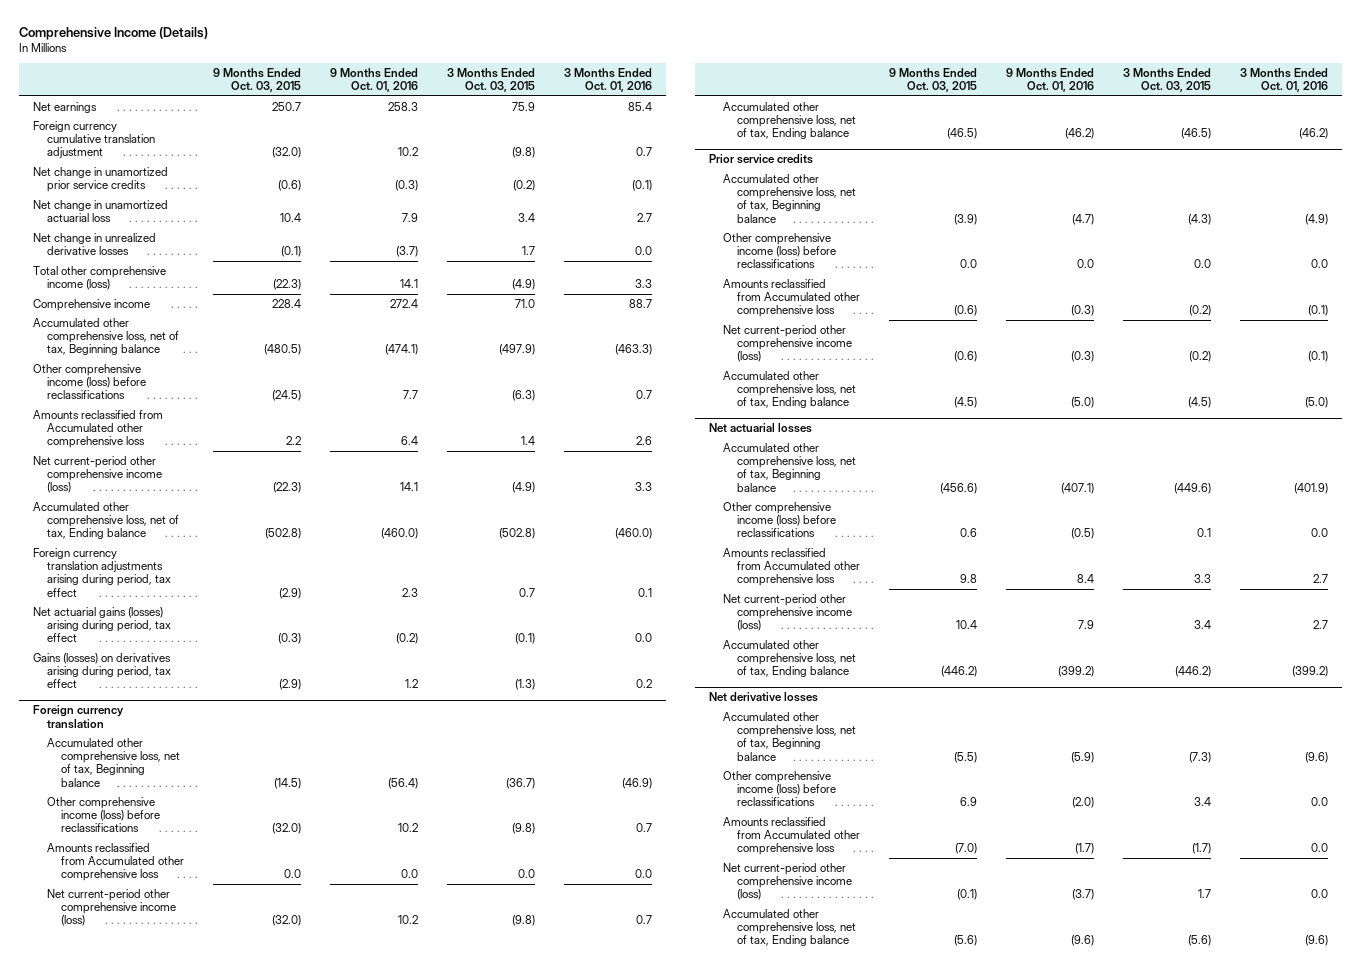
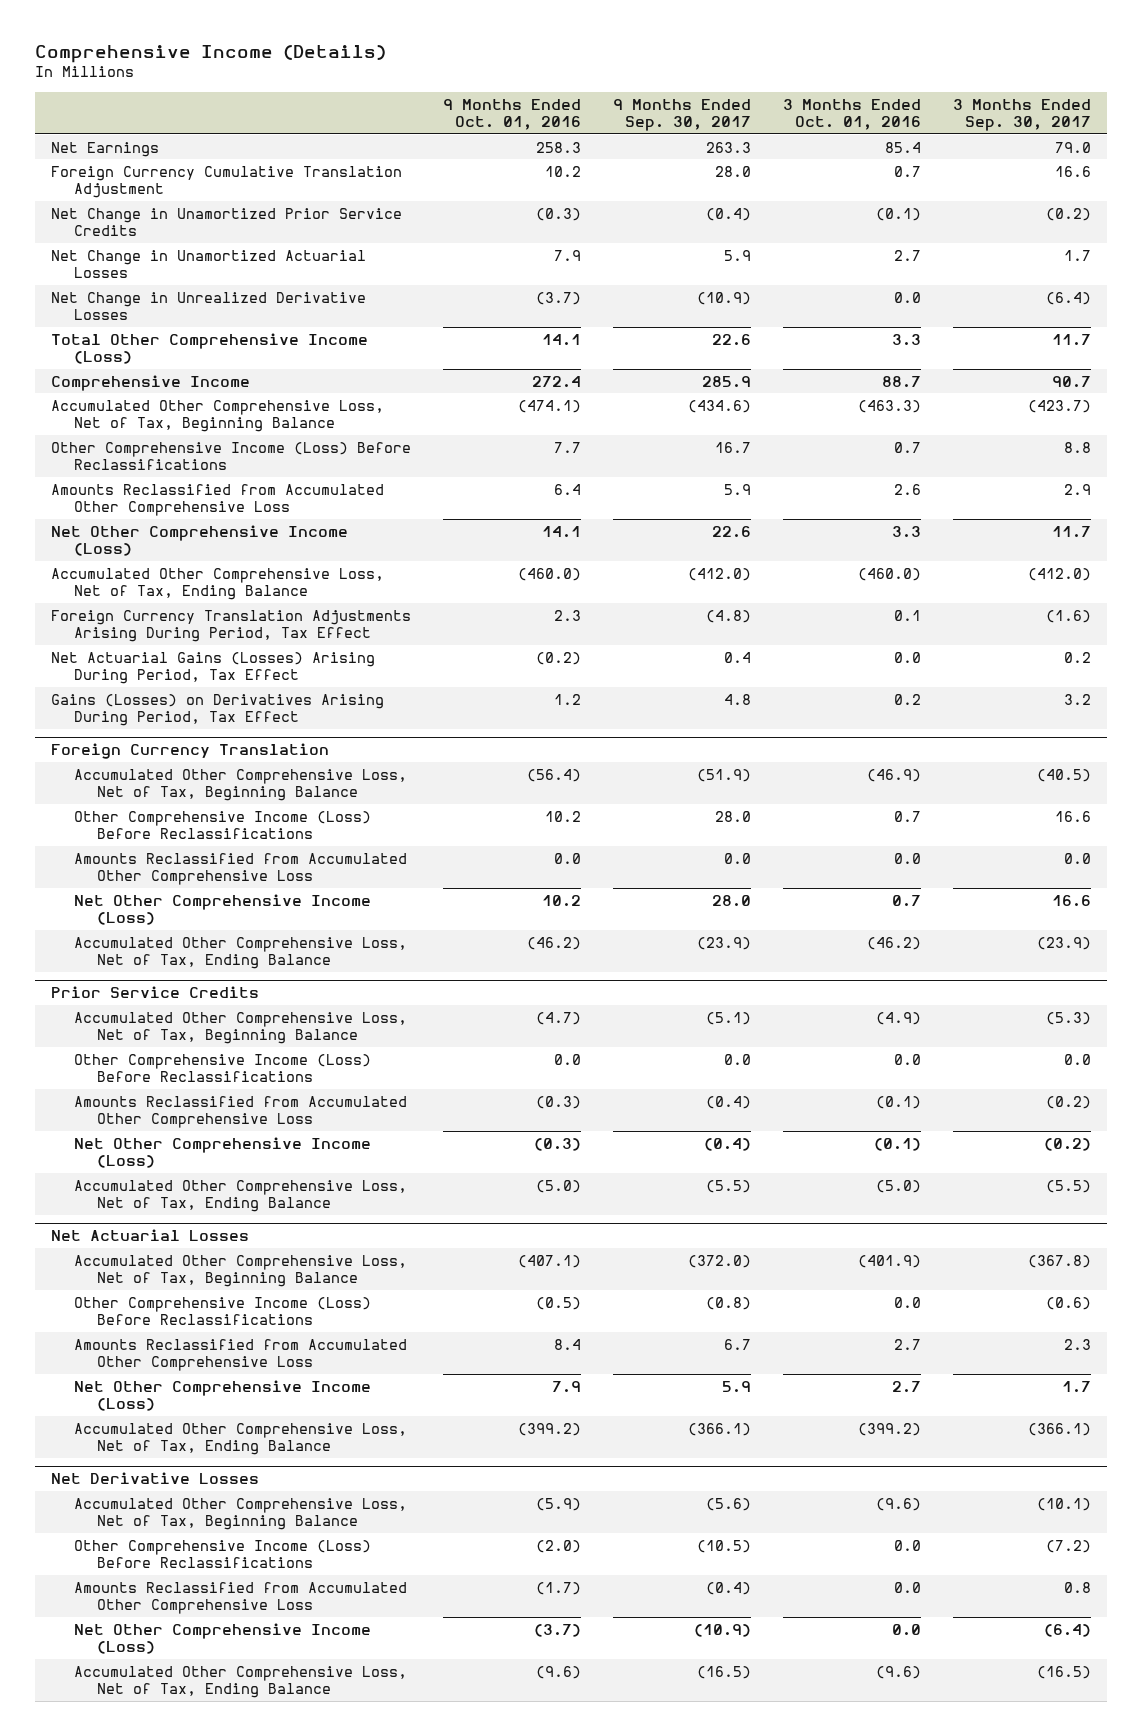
- | 9 Months Ended Oct. 03, 2015 | 9 Months Ended Oct. 01, 2016 | 3 Months Ended Oct. 03, 2015 | 3 Months Ended Oct. 01, 2016
+ | 9 Months Ended Oct. 01, 2016 | 9 Months Ended Sep. 30, 2017 | 3 Months Ended Oct. 01, 2016 | 3 Months Ended Sep. 30, 2017
- Net earnings | 250.7 | 258.3 | 75.9 | 85.4
- Foreign currency cumulative translation adjustment | (32.0) | 10.2 | (9.8) | 0.7
- Net change in unamortized prior service credits | (0.6) | (0.3) | (0.2) | (0.1)
- Net change in unamortized actuarial loss | 10.4 | 7.9 | 3.4 | 2.7
- Net change in unrealized derivative losses | (0.1) | (3.7) | 1.7 | 0.0
- Total other comprehensive income (loss) | (22.3) | 14.1 | (4.9) | 3.3
- Comprehensive income | 228.4 | 272.4 | 71.0 | 88.7
- Accumulated other comprehensive loss, net of tax, Beginning balance | (480.5) | (474.1) | (497.9) | (463.3)
- Other comprehensive income (loss) before reclassifications | (24.5) | 7.7 | (6.3) | 0.7
- Amounts reclassified from Accumulated other comprehensive loss | 2.2 | 6.4 | 1.4 | 2.6
- Net current-period other comprehensive income (loss) | (22.3) | 14.1 | (4.9) | 3.3
- Accumulated other comprehensive loss, net of tax, Ending balance | (502.8) | (460.0) | (502.8) | (460.0)
- Foreign currency translation adjustments arising during period, tax effect | (2.9) | 2.3 | 0.7 | 0.1
- Net actuarial gains (losses) arising during period, tax effect | (0.3) | (0.2) | (0.1) | 0.0
- Gains (losses) on derivatives arising during period, tax effect | (2.9) | 1.2 | (1.3) | 0.2
- Foreign currency translation
- Accumulated other comprehensive loss, net of tax, Beginning balance | (14.5) | (56.4) | (36.7) | (46.9)
- Other comprehensive income (loss) before reclassifications | (32.0) | 10.2 | (9.8) | 0.7
- Amounts reclassified from Accumulated other comprehensive loss | 0.0 | 0.0 | 0.0 | 0.0
- Net current-period other comprehensive income (loss) | (32.0) | 10.2 | (9.8) | 0.7
- Accumulated other comprehensive loss, net of tax, Ending balance | (46.5) | (46.2) | (46.5) | (46.2)
- Prior service credits
- Accumulated other comprehensive loss, net of tax, Beginning balance | (3.9) | (4.7) | (4.3) | (4.9)
- Other comprehensive income (loss) before reclassifications | 0.0 | 0.0 | 0.0 | 0.0
- Amounts reclassified from Accumulated other comprehensive loss | (0.6) | (0.3) | (0.2) | (0.1)
- Net current-period other comprehensive income (loss) | (0.6) | (0.3) | (0.2) | (0.1)
- Accumulated other comprehensive loss, net of tax, Ending balance | (4.5) | (5.0) | (4.5) | (5.0)
- Net actuarial losses
- Accumulated other comprehensive loss, net of tax, Beginning balance | (456.6) | (407.1) | (449.6) | (401.9)
- Other comprehensive income (loss) before reclassifications | 0.6 | (0.5) | 0.1 | 0.0
- Amounts reclassified from Accumulated other comprehensive loss | 9.8 | 8.4 | 3.3 | 2.7
- Net current-period other comprehensive income (loss) | 10.4 | 7.9 | 3.4 | 2.7
- Accumulated other comprehensive loss, net of tax, Ending balance | (446.2) | (399.2) | (446.2) | (399.2)
- Net derivative losses
- Accumulated other comprehensive loss, net of tax, Beginning balance | (5.5) | (5.9) | (7.3) | (9.6)
- Other comprehensive income (loss) before reclassifications | 6.9 | (2.0) | 3.4 | 0.0
- Amounts reclassified from Accumulated other comprehensive loss | (7.0) | (1.7) | (1.7) | 0.0
- Net current-period other comprehensive income (loss) | (0.1) | (3.7) | 1.7 | 0.0
- Accumulated other comprehensive loss, net of tax, Ending balance | (5.6) | (9.6) | (5.6) | (9.6)
+ Net Earnings | 258.3 | 263.3 | 85.4 | 79.0
+ Foreign Currency Cumulative Translation Adjustment | 10.2 | 28.0 | 0.7 | 16.6
+ Net Change in Unamortized Prior Service Credits | (0.3) | (0.4) | (0.1) | (0.2)
+ Net Change in Unamortized Actuarial Losses | 7.9 | 5.9 | 2.7 | 1.7
+ Net Change in Unrealized Derivative Losses | (3.7) | (10.9) | 0.0 | (6.4)
+ Total Other Comprehensive Income (Loss) | 14.1 | 22.6 | 3.3 | 11.7
+ Comprehensive Income | 272.4 | 285.9 | 88.7 | 90.7
+ Accumulated Other Comprehensive Loss, Net of Tax, Beginning Balance | (474.1) | (434.6) | (463.3) | (423.7)
+ Other Comprehensive Income (Loss) Before Reclassifications | 7.7 | 16.7 | 0.7 | 8.8
+ Amounts Reclassified from Accumulated Other Comprehensive Loss | 6.4 | 5.9 | 2.6 | 2.9
+ Net Other Comprehensive Income (Loss) | 14.1 | 22.6 | 3.3 | 11.7
+ Accumulated Other Comprehensive Loss, Net of Tax, Ending Balance | (460.0) | (412.0) | (460.0) | (412.0)
+ Foreign Currency Translation Adjustments Arising During Period, Tax Effect | 2.3 | (4.8) | 0.1 | (1.6)
+ Net Actuarial Gains (Losses) Arising During Period, Tax Effect | (0.2) | 0.4 | 0.0 | 0.2
+ Gains (Losses) on Derivatives Arising During Period, Tax Effect | 1.2 | 4.8 | 0.2 | 3.2
+ Foreign Currency Translation
+ Accumulated Other Comprehensive Loss, Net of Tax, Beginning Balance | (56.4) | (51.9) | (46.9) | (40.5)
+ Other Comprehensive Income (Loss) Before Reclassifications | 10.2 | 28.0 | 0.7 | 16.6
+ Amounts Reclassified from Accumulated Other Comprehensive Loss | 0.0 | 0.0 | 0.0 | 0.0
+ Net Other Comprehensive Income (Loss) | 10.2 | 28.0 | 0.7 | 16.6
+ Accumulated Other Comprehensive Loss, Net of Tax, Ending Balance | (46.2) | (23.9) | (46.2) | (23.9)
+ Prior Service Credits
+ Accumulated Other Comprehensive Loss, Net of Tax, Beginning Balance | (4.7) | (5.1) | (4.9) | (5.3)
+ Other Comprehensive Income (Loss) Before Reclassifications | 0.0 | 0.0 | 0.0 | 0.0
+ Amounts Reclassified from Accumulated Other Comprehensive Loss | (0.3) | (0.4) | (0.1) | (0.2)
+ Net Other Comprehensive Income (Loss) | (0.3) | (0.4) | (0.1) | (0.2)
+ Accumulated Other Comprehensive Loss, Net of Tax, Ending Balance | (5.0) | (5.5) | (5.0) | (5.5)
+ Net Actuarial Losses
+ Accumulated Other Comprehensive Loss, Net of Tax, Beginning Balance | (407.1) | (372.0) | (401.9) | (367.8)
+ Other Comprehensive Income (Loss) Before Reclassifications | (0.5) | (0.8) | 0.0 | (0.6)
+ Amounts Reclassified from Accumulated Other Comprehensive Loss | 8.4 | 6.7 | 2.7 | 2.3
+ Net Other Comprehensive Income (Loss) | 7.9 | 5.9 | 2.7 | 1.7
+ Accumulated Other Comprehensive Loss, Net of Tax, Ending Balance | (399.2) | (366.1) | (399.2) | (366.1)
+ Net Derivative Losses
+ Accumulated Other Comprehensive Loss, Net of Tax, Beginning Balance | (5.9) | (5.6) | (9.6) | (10.1)
+ Other Comprehensive Income (Loss) Before Reclassifications | (2.0) | (10.5) | 0.0 | (7.2)
+ Amounts Reclassified from Accumulated Other Comprehensive Loss | (1.7) | (0.4) | 0.0 | 0.8
+ Net Other Comprehensive Income (Loss) | (3.7) | (10.9) | 0.0 | (6.4)
+ Accumulated Other Comprehensive Loss, Net of Tax, Ending Balance | (9.6) | (16.5) | (9.6) | (16.5)

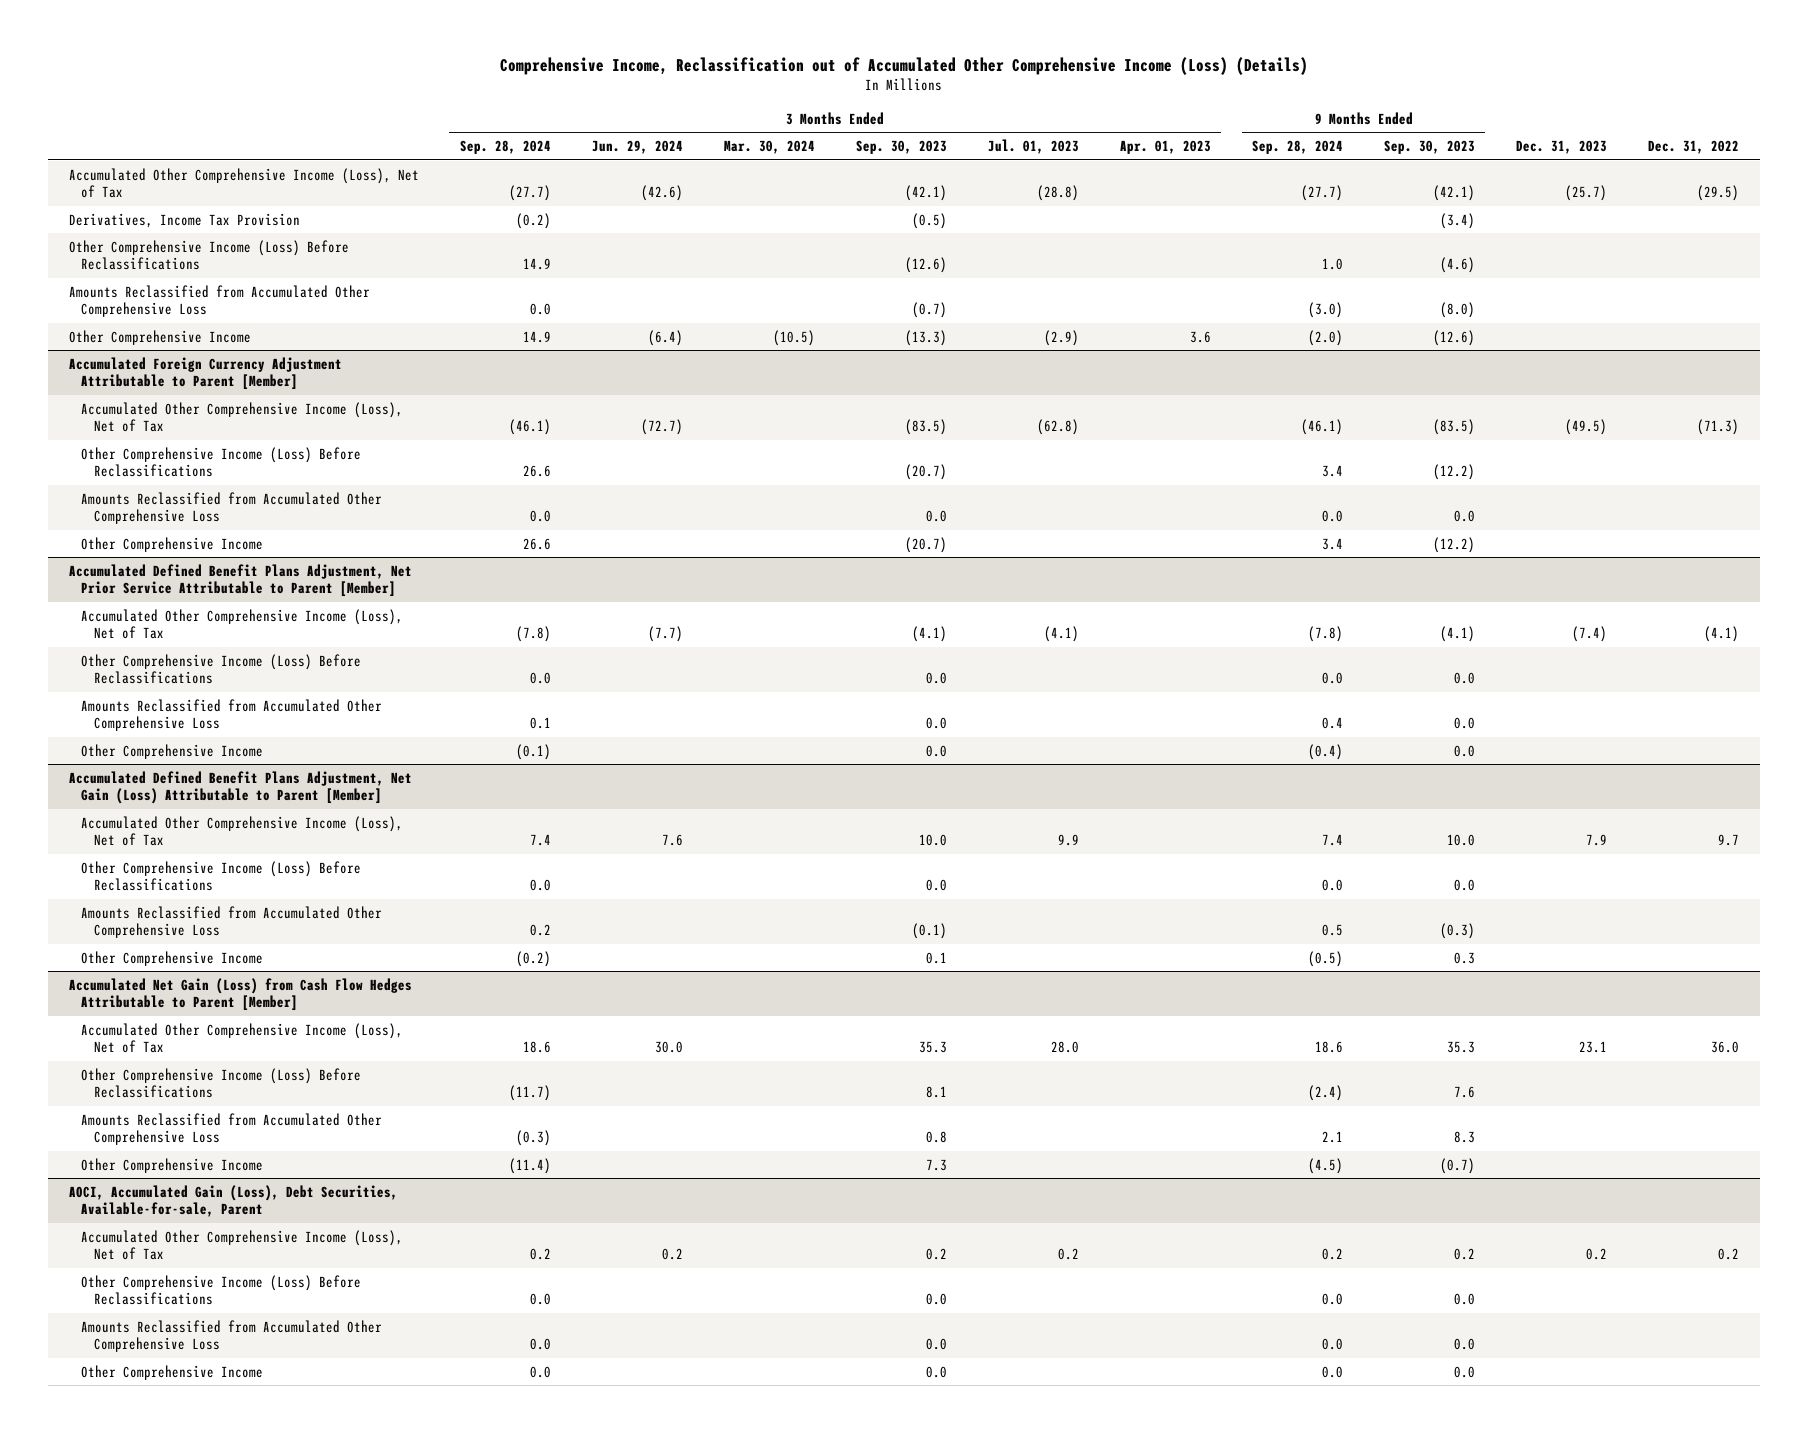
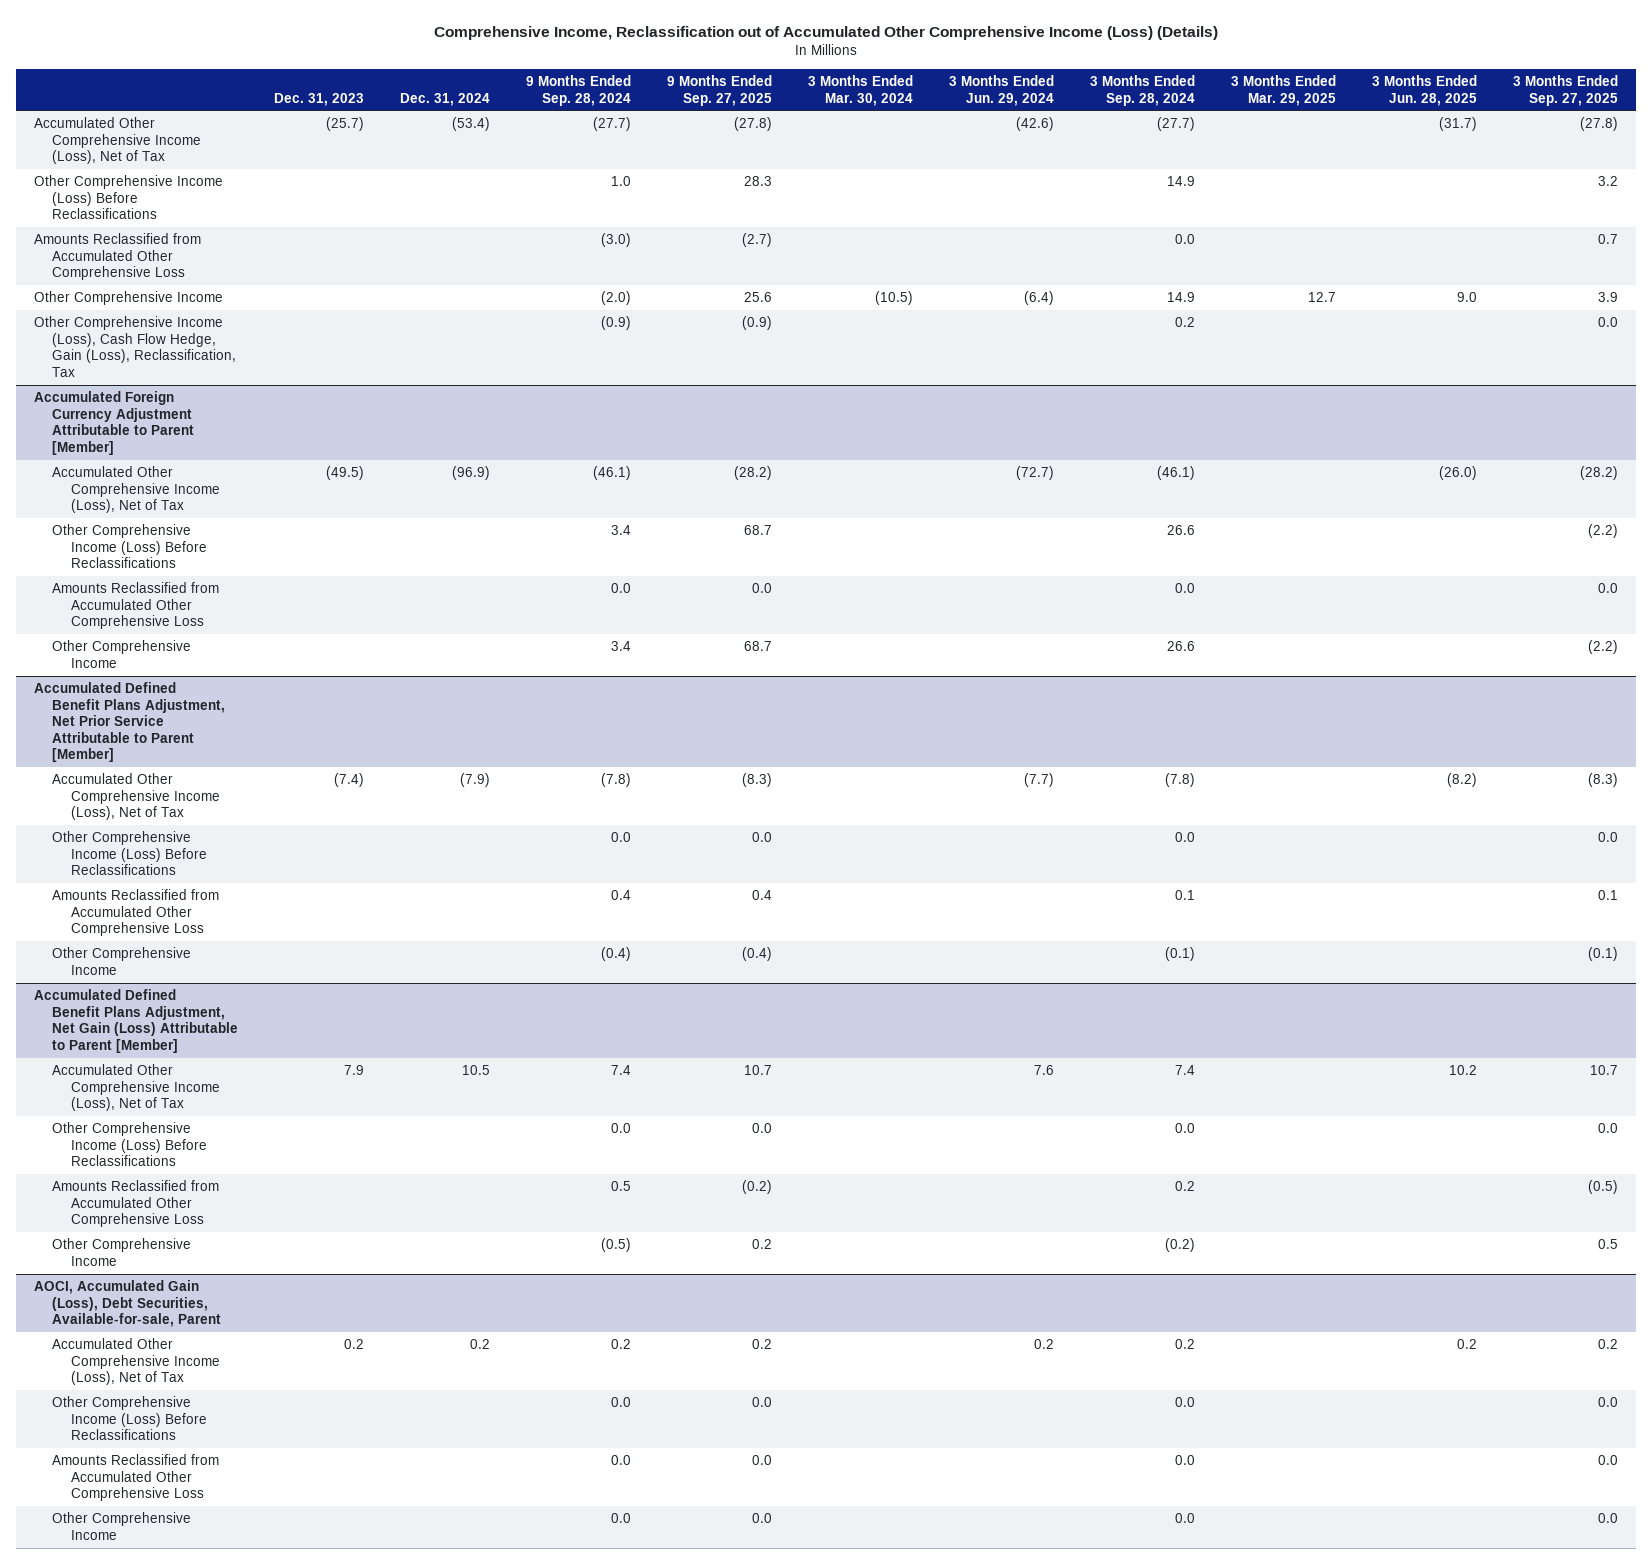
- | 3 Months Ended Sep. 28, 2024 | 3 Months Ended Jun. 29, 2024 | 3 Months Ended Mar. 30, 2024 | 3 Months Ended Sep. 30, 2023 | 3 Months Ended Jul. 01, 2023 | 3 Months Ended Apr. 01, 2023 | 9 Months Ended Sep. 28, 2024 | 9 Months Ended Sep. 30, 2023 | Dec. 31, 2023 | Dec. 31, 2022
+ | Dec. 31, 2023 | Dec. 31, 2024 | 9 Months Ended Sep. 28, 2024 | 9 Months Ended Sep. 27, 2025 | 3 Months Ended Mar. 30, 2024 | 3 Months Ended Jun. 29, 2024 | 3 Months Ended Sep. 28, 2024 | 3 Months Ended Mar. 29, 2025 | 3 Months Ended Jun. 28, 2025 | 3 Months Ended Sep. 27, 2025
- Derivatives, Income Tax Provision | (0.2) | | | (0.5) | | | | (3.4) | |
+ Other Comprehensive Income (Loss), Cash Flow Hedge, Gain (Loss), Reclassification, Tax | | | (0.9) | (0.9) | | | 0.2 | | | 0.0
- Accumulated Net Gain (Loss) from Cash Flow Hedges Attributable to Parent [Member]
- Accumulated Other Comprehensive Income (Loss), Net of Tax | 18.6 | 30.0 | | 35.3 | 28.0 | | 18.6 | 35.3 | 23.1 | 36.0
- Other Comprehensive Income (Loss) Before Reclassifications | (11.7) | | | 8.1 | | | (2.4) | 7.6 | |
- Amounts Reclassified from Accumulated Other Comprehensive Loss | (0.3) | | | 0.8 | | | 2.1 | 8.3 | |
- Other Comprehensive Income | (11.4) | | | 7.3 | | | (4.5) | (0.7) | |

